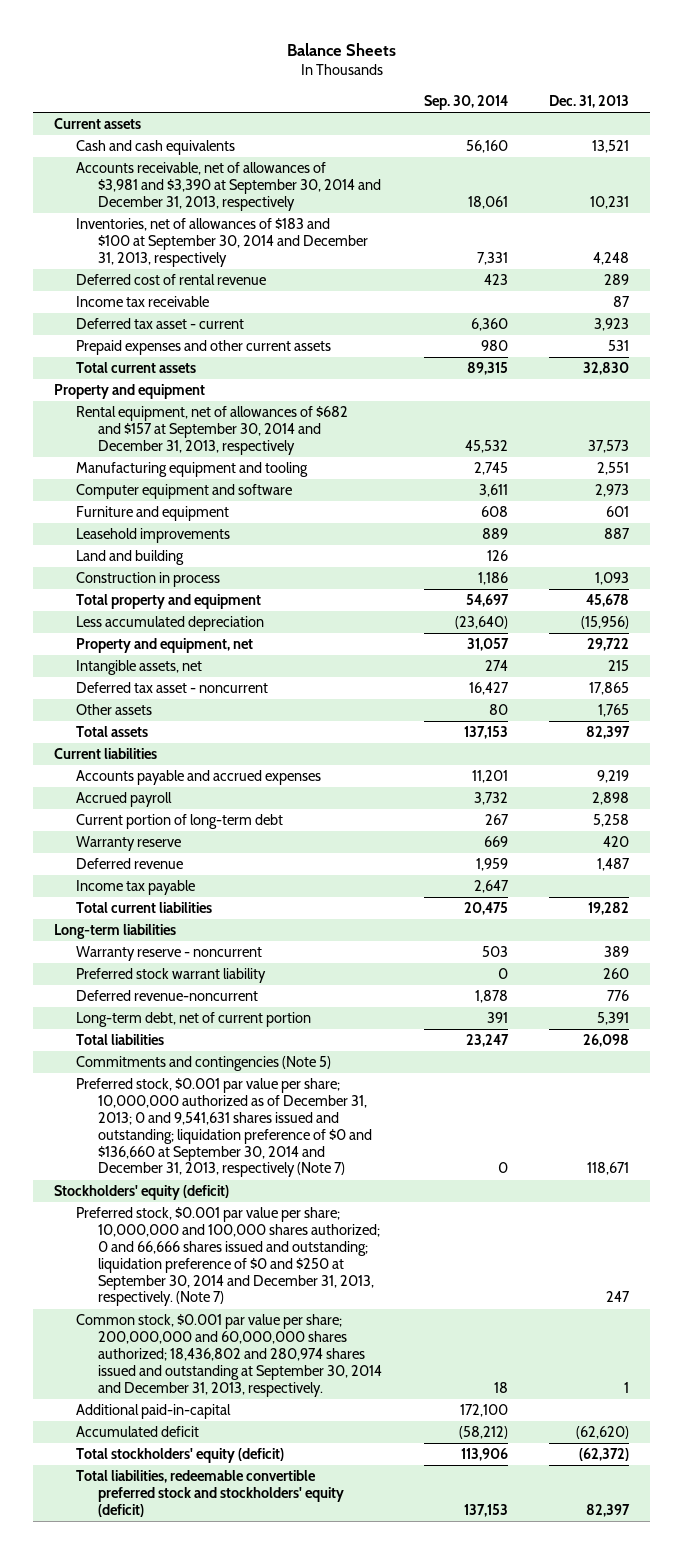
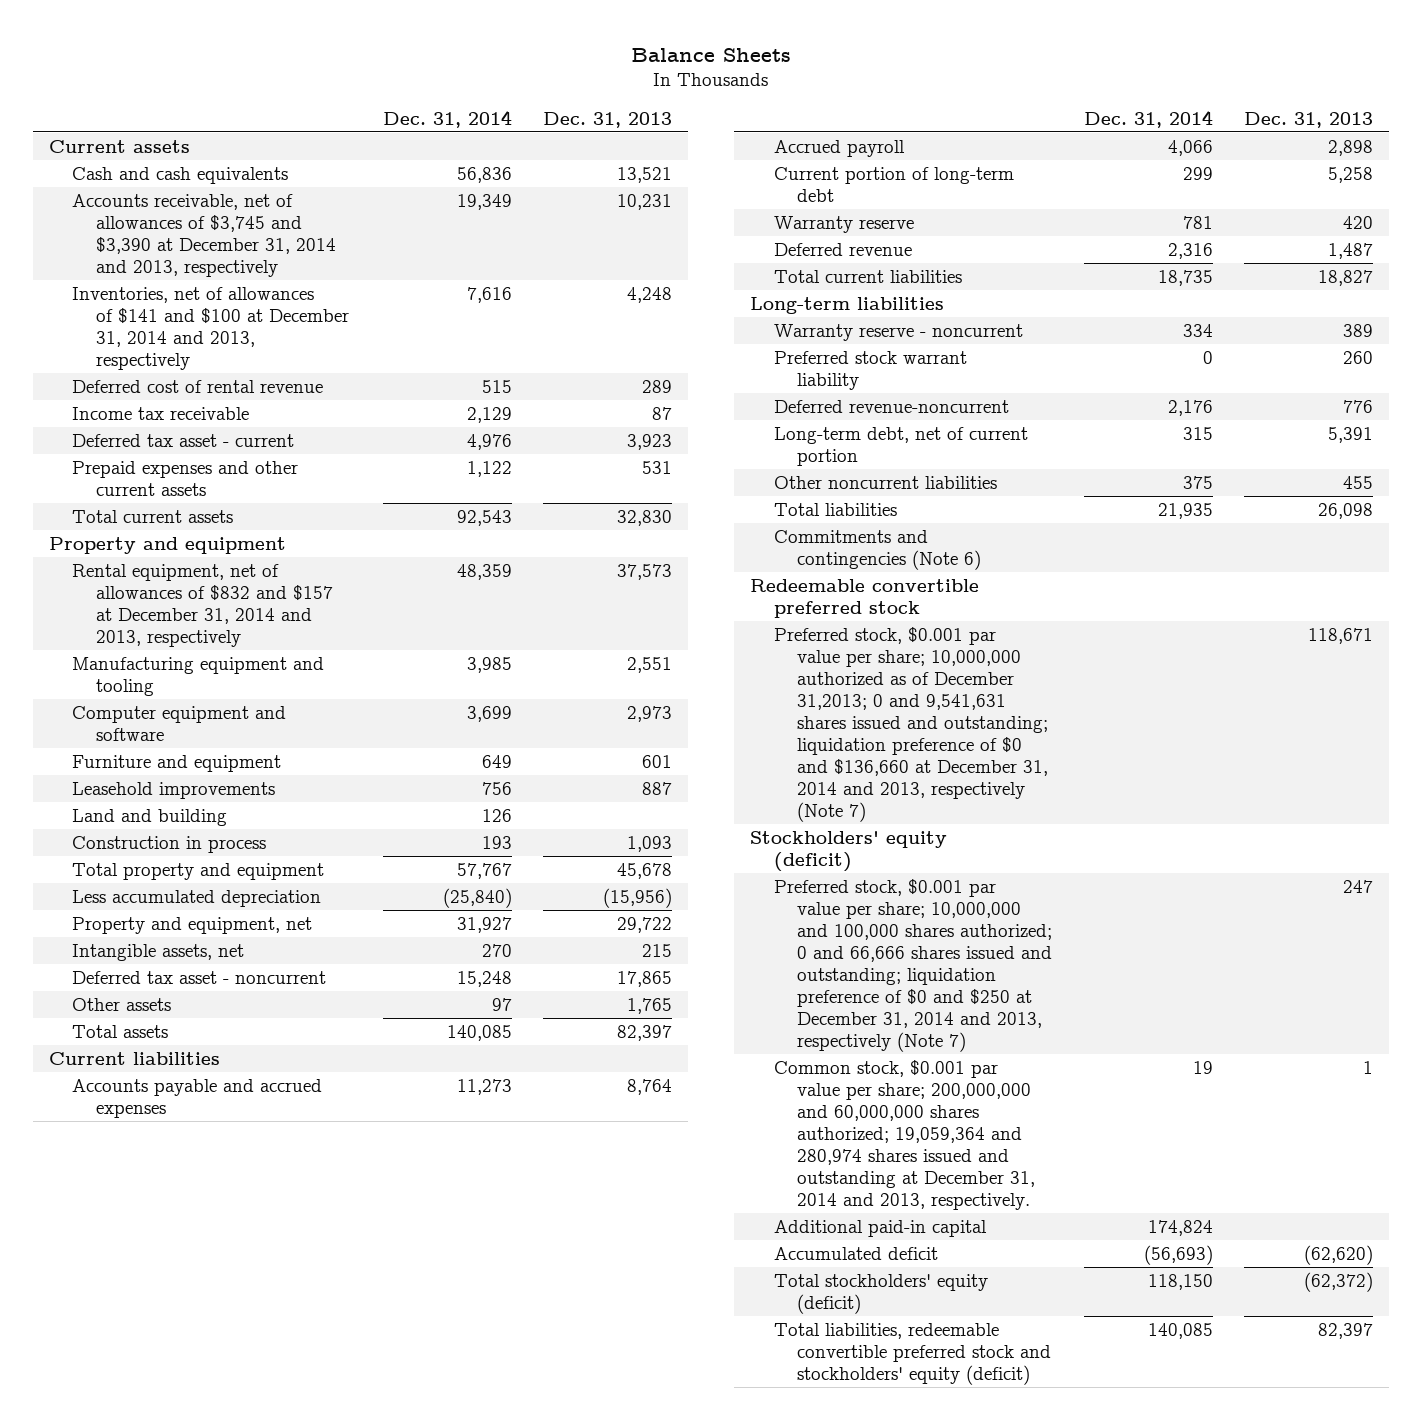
- | Sep. 30, 2014 | Dec. 31, 2013
+ | Dec. 31, 2014 | Dec. 31, 2013
- Accounts receivable, net of allowances of $3,981 and $3,390 at September 30, 2014 and December 31, 2013, respectively | 18,061 | 10,231
- Inventories, net of allowances of $183 and $100 at September 30, 2014 and December 31, 2013, respectively | 7,331 | 4,248
+ Accounts receivable, net of allowances of $3,745 and $3,390 at December 31, 2014 and 2013, respectively | 19,349 | 10,231
+ Inventories, net of allowances of $141 and $100 at December 31, 2014 and 2013, respectively | 7,616 | 4,248
- Rental equipment, net of allowances of $682 and $157 at September 30, 2014 and December 31, 2013, respectively | 45,532 | 37,573
+ Rental equipment, net of allowances of $832 and $157 at December 31, 2014 and 2013, respectively | 48,359 | 37,573
- Accounts payable and accrued expenses | 11,201 | 9,219
+ Accounts payable and accrued expenses | 11,273 | 8,764
- Income tax payable | 2,647 |
- Total current liabilities | 20,475 | 19,282
+ Total current liabilities | 18,735 | 18,827
+ Other noncurrent liabilities | 375 | 455
- Commitments and contingencies (Note 5)
- Preferred stock, $0.001 par value per share; 10,000,000 authorized as of December 31, 2013; 0 and 9,541,631 shares issued and outstanding; liquidation preference of $0 and $136,660 at September 30, 2014 and December 31, 2013, respectively (Note 7) | 0 | 118,671
+ Commitments and contingencies (Note 6)
+ Redeemable convertible preferred stock
+ Preferred stock, $0.001 par value per share; 10,000,000 authorized as of December 31,2013; 0 and 9,541,631 shares issued and outstanding; liquidation preference of $0 and $136,660 at December 31, 2014 and 2013, respectively (Note 7) | | 118,671
- Preferred stock, $0.001 par value per share; 10,000,000 and 100,000 shares authorized; 0 and 66,666 shares issued and outstanding; liquidation preference of $0 and $250 at September 30, 2014 and December 31, 2013, respectively. (Note 7) | | 247
- Common stock, $0.001 par value per share; 200,000,000 and 60,000,000 shares authorized; 18,436,802 and 280,974 shares issued and outstanding at September 30, 2014 and December 31, 2013, respectively. | 18 | 1
- Additional paid-in-capital | 172,100 |
+ Preferred stock, $0.001 par value per share; 10,000,000 and 100,000 shares authorized; 0 and 66,666 shares issued and outstanding; liquidation preference of $0 and $250 at December 31, 2014 and 2013, respectively (Note 7) | | 247
+ Common stock, $0.001 par value per share; 200,000,000 and 60,000,000 shares authorized; 19,059,364 and 280,974 shares issued and outstanding at December 31, 2014 and 2013, respectively. | 19 | 1
+ Additional paid-in capital | 174,824 |

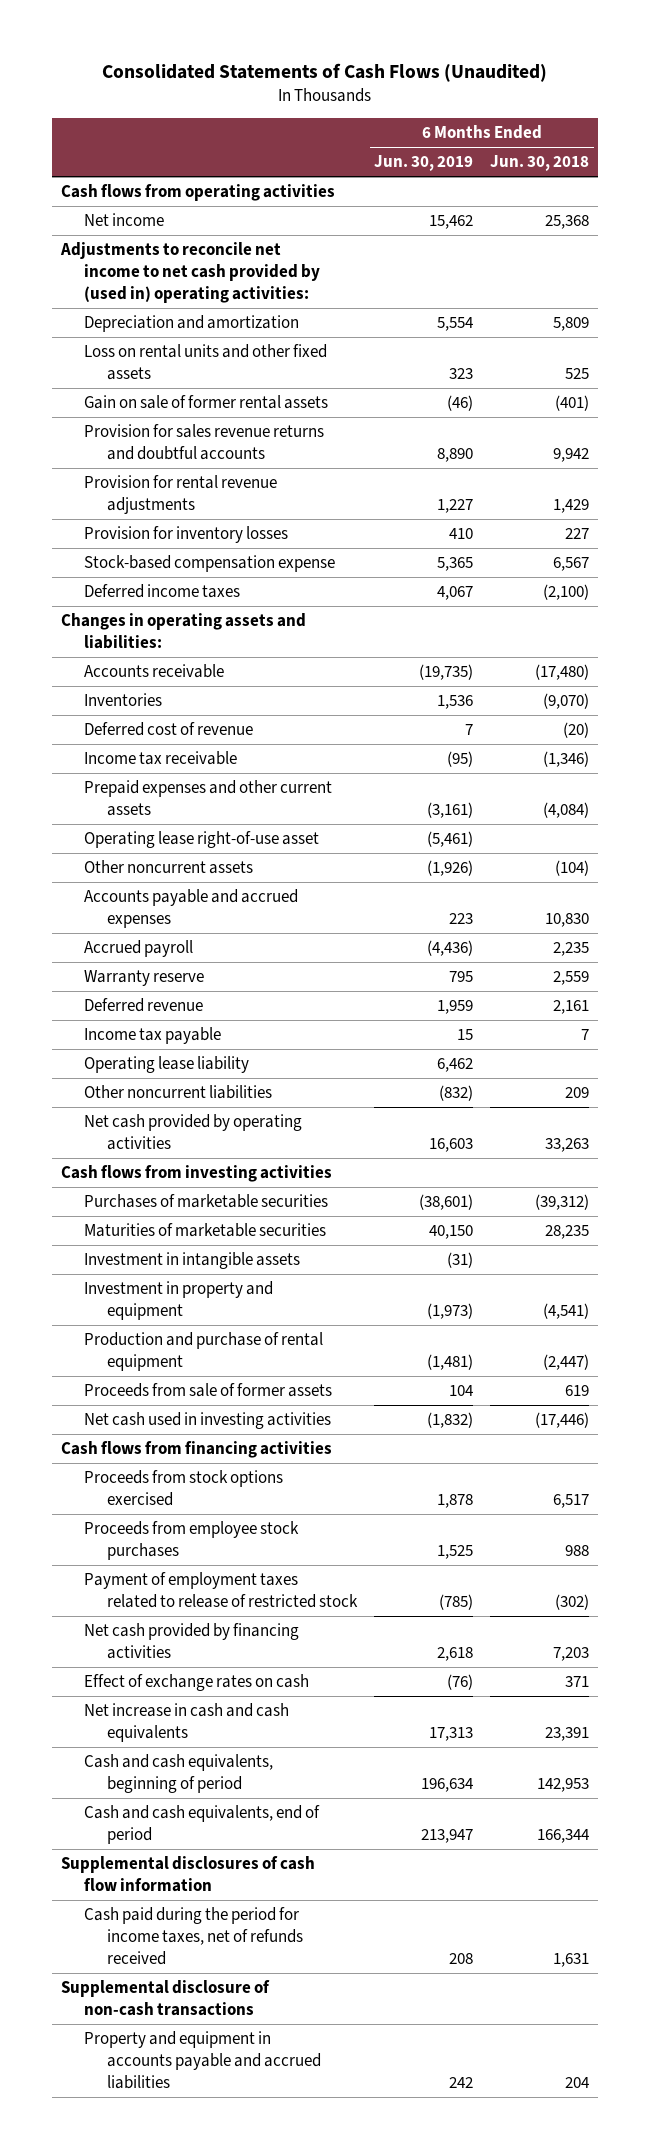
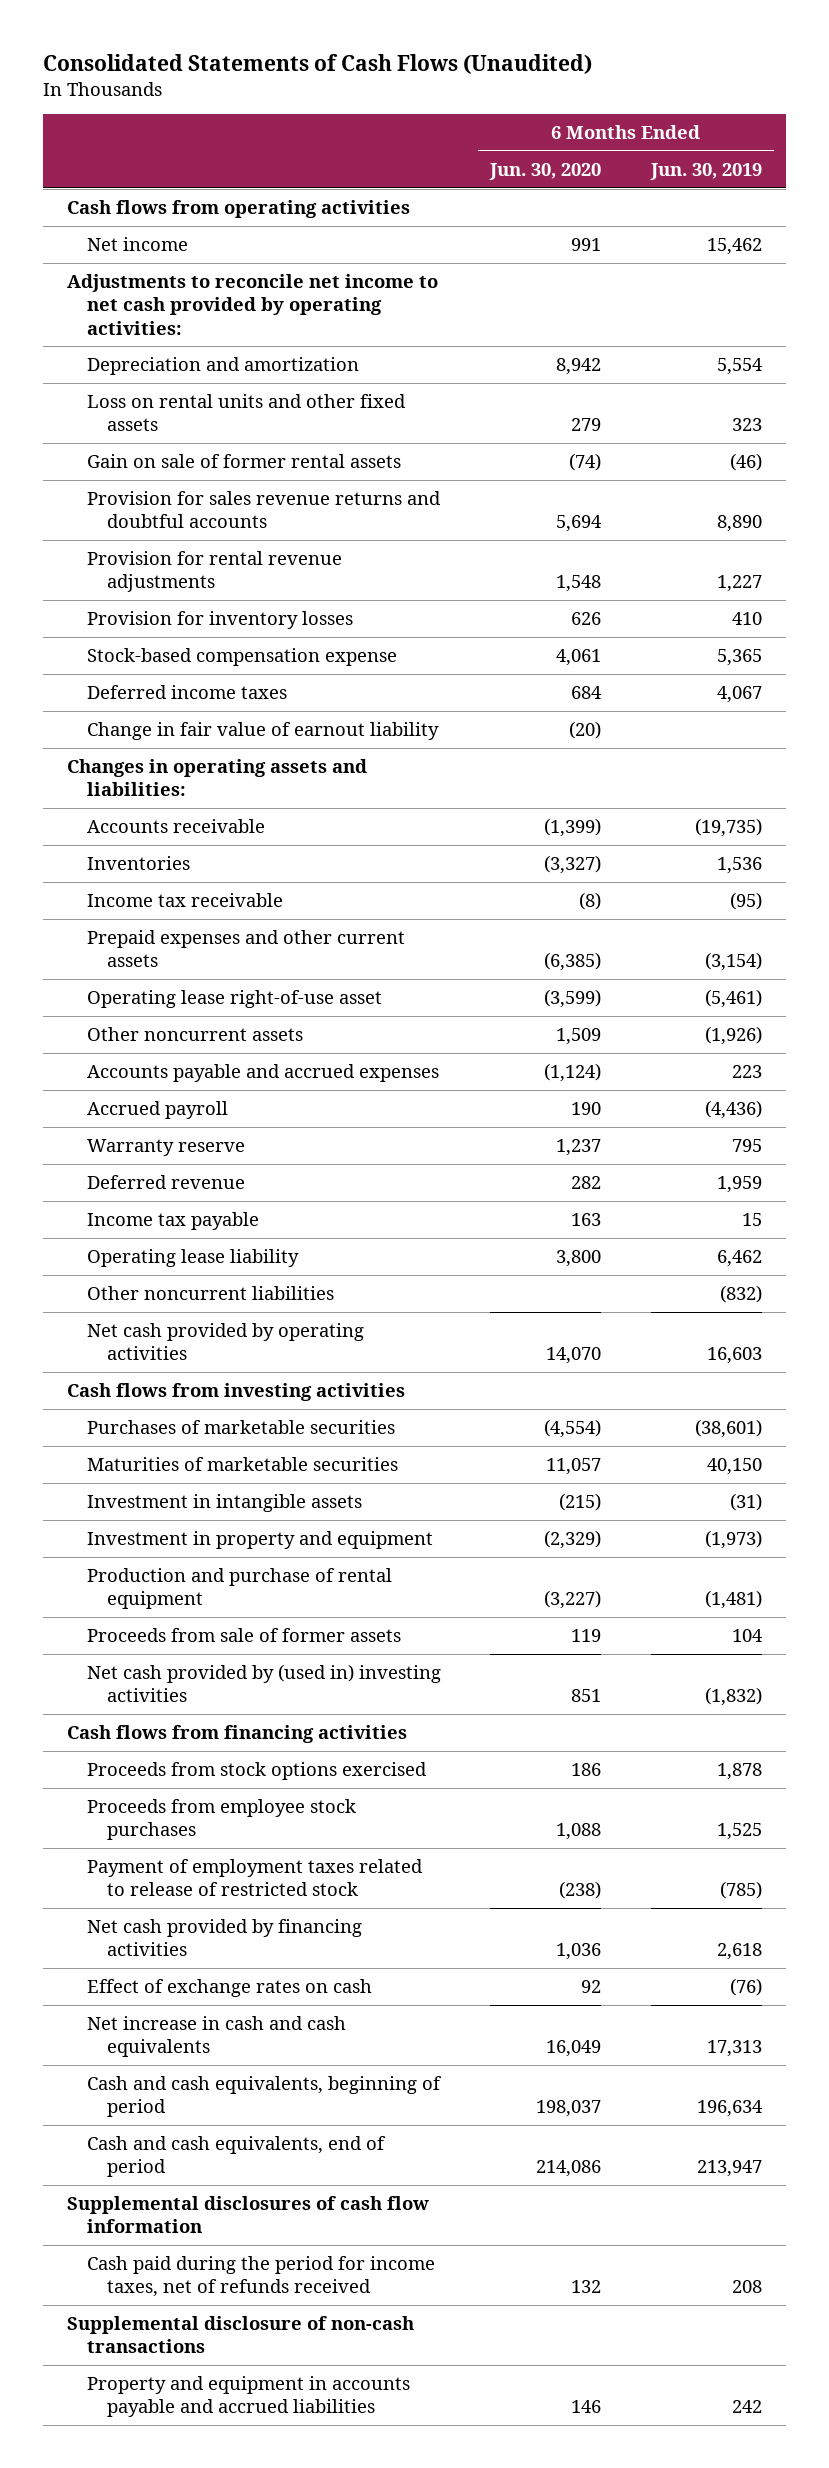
- | 6 Months Ended Jun. 30, 2019 | 6 Months Ended Jun. 30, 2018
+ | 6 Months Ended Jun. 30, 2020 | 6 Months Ended Jun. 30, 2019
- Adjustments to reconcile net income to net cash provided by (used in) operating activities:
+ Adjustments to reconcile net income to net cash provided by operating activities:
+ Change in fair value of earnout liability | (20) |
- Deferred cost of revenue | 7 | (20)
- Prepaid expenses and other current assets | (3,161) | (4,084)
+ Prepaid expenses and other current assets | (6,385) | (3,154)
- Net cash used in investing activities | (1,832) | (17,446)
+ Net cash provided by (used in) investing activities | 851 | (1,832)

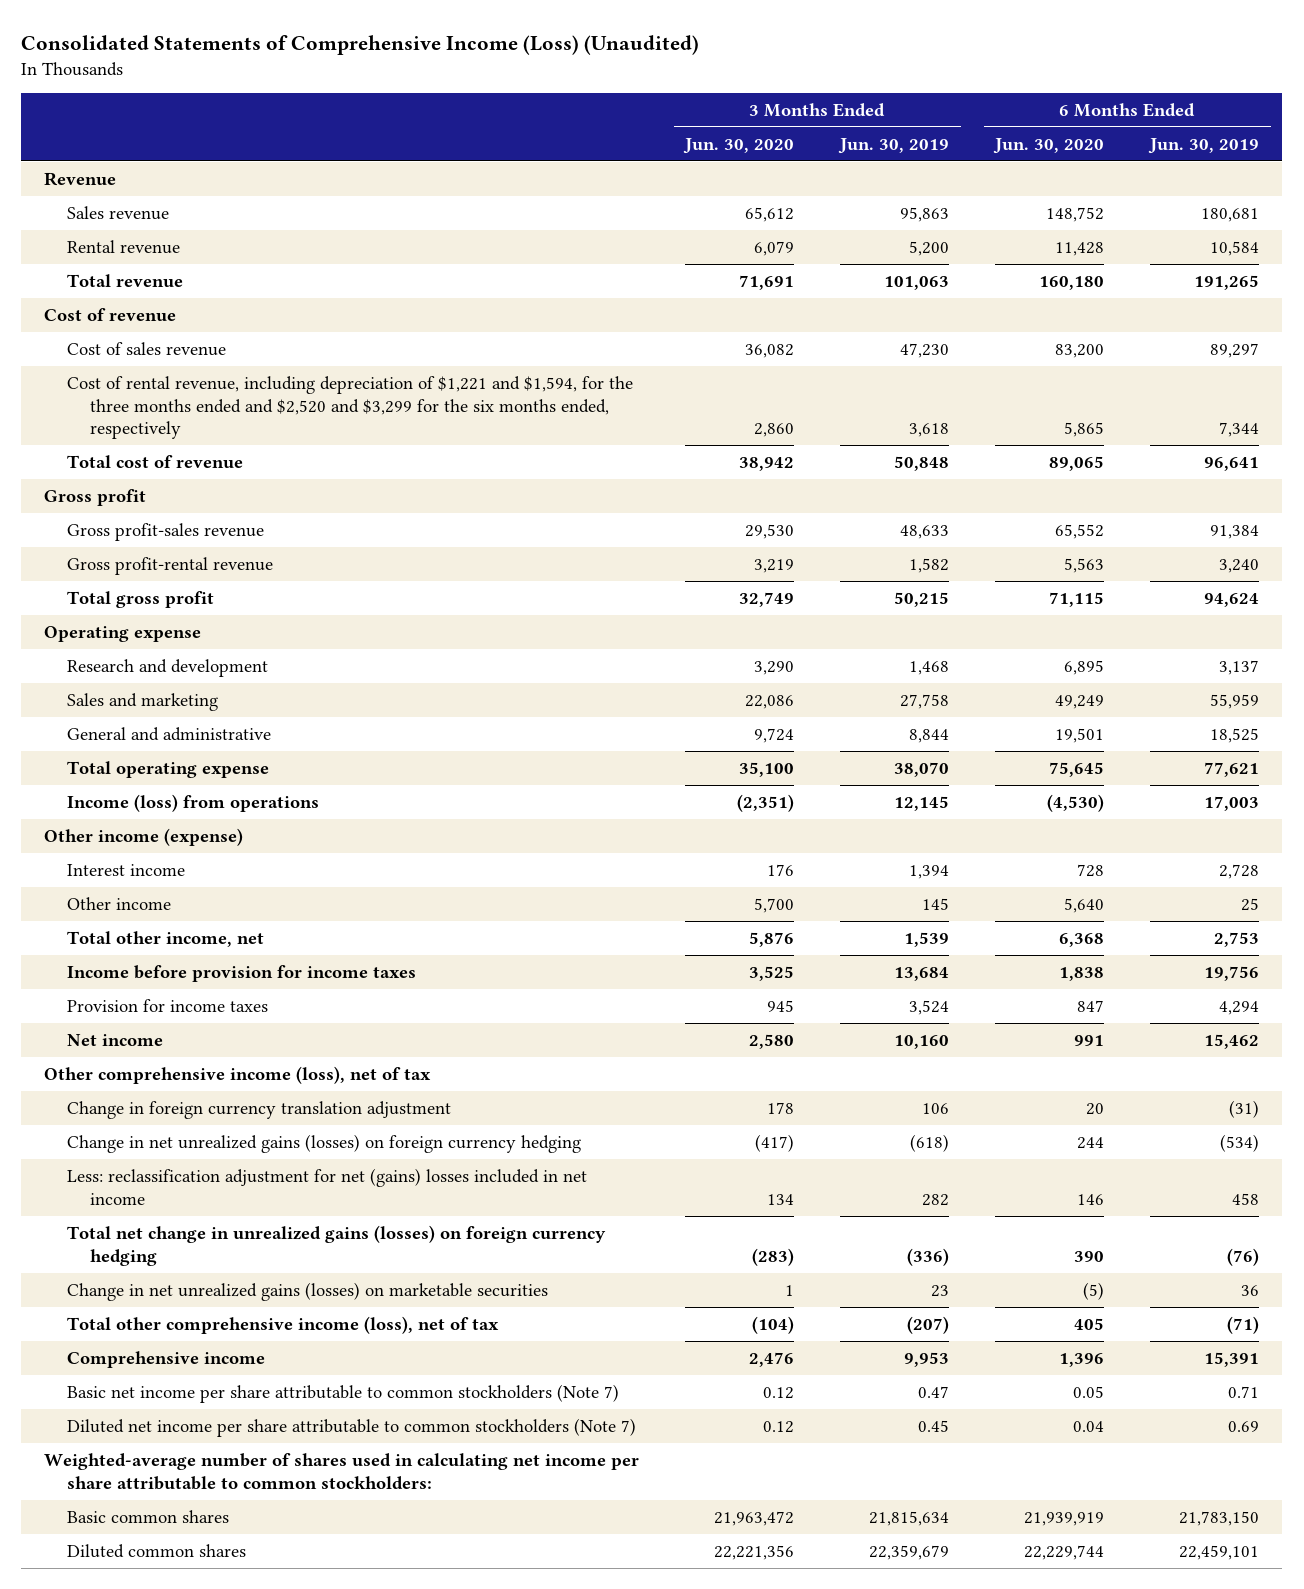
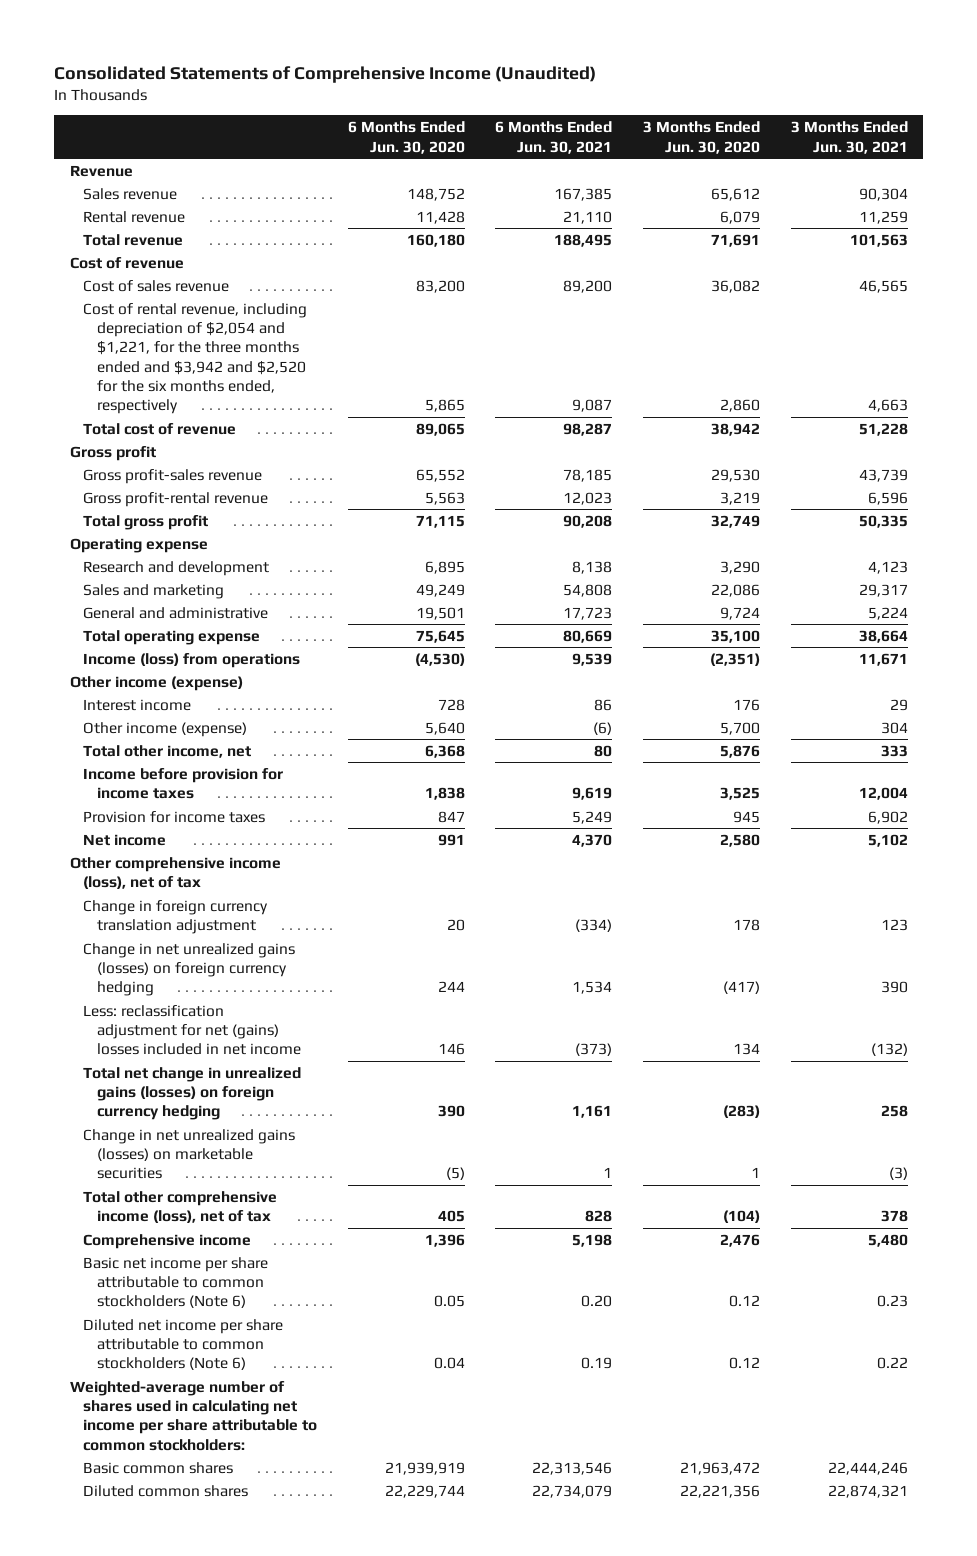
- Consolidated Statements of Comprehensive Income (Loss) (Unaudited)
+ Consolidated Statements of Comprehensive Income (Unaudited)
- | 3 Months Ended Jun. 30, 2020 | 3 Months Ended Jun. 30, 2019 | 6 Months Ended Jun. 30, 2020 | 6 Months Ended Jun. 30, 2019
+ | 6 Months Ended Jun. 30, 2020 | 6 Months Ended Jun. 30, 2021 | 3 Months Ended Jun. 30, 2020 | 3 Months Ended Jun. 30, 2021
- Cost of rental revenue, including depreciation of $1,221 and $1,594, for the three months ended and $2,520 and $3,299 for the six months ended, respectively | 2,860 | 3,618 | 5,865 | 7,344
+ Cost of rental revenue, including depreciation of $2,054 and $1,221, for the three months ended and $3,942 and $2,520 for the six months ended, respectively | 5,865 | 9,087 | 2,860 | 4,663
- Other income | 5,700 | 145 | 5,640 | 25
+ Other income (expense) | 5,640 | (6) | 5,700 | 304
- Basic net income per share attributable to common stockholders (Note 7) | 0.12 | 0.47 | 0.05 | 0.71
- Diluted net income per share attributable to common stockholders (Note 7) | 0.12 | 0.45 | 0.04 | 0.69
+ Basic net income per share attributable to common stockholders (Note 6) | 0.05 | 0.20 | 0.12 | 0.23
+ Diluted net income per share attributable to common stockholders (Note 6) | 0.04 | 0.19 | 0.12 | 0.22

